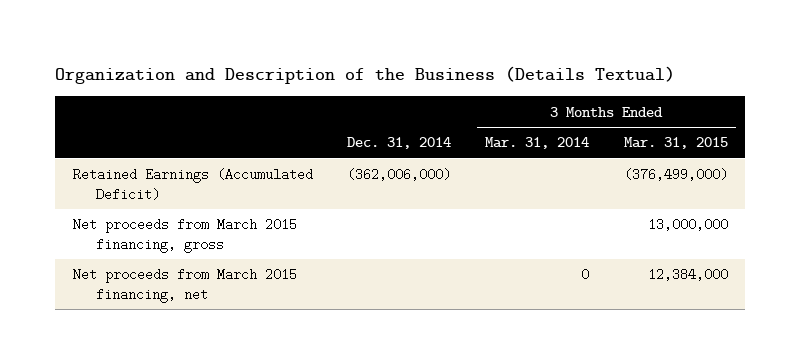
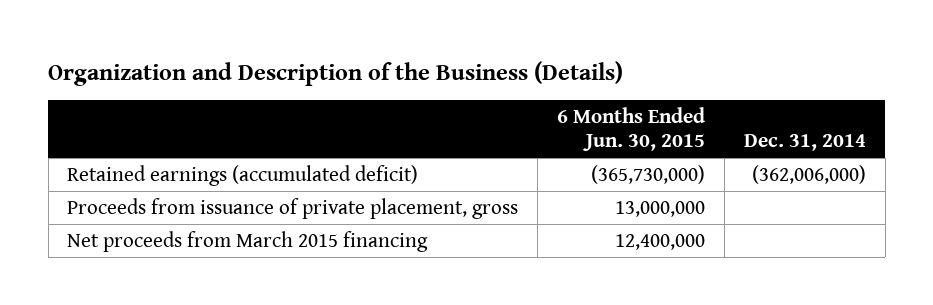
- Organization and Description of the Business (Details Textual)
+ Organization and Description of the Business (Details)
- | Dec. 31, 2014 | 3 Months Ended Mar. 31, 2014 | 3 Months Ended Mar. 31, 2015
+ | 6 Months Ended Jun. 30, 2015 | Dec. 31, 2014
- Retained Earnings (Accumulated Deficit) | (362,006,000) | | (376,499,000)
- Net proceeds from March 2015 financing, gross | | | 13,000,000
- Net proceeds from March 2015 financing, net | | 0 | 12,384,000
+ Retained earnings (accumulated deficit) | (365,730,000) | (362,006,000)
+ Proceeds from issuance of private placement, gross | 13,000,000 |
+ Net proceeds from March 2015 financing | 12,400,000 |

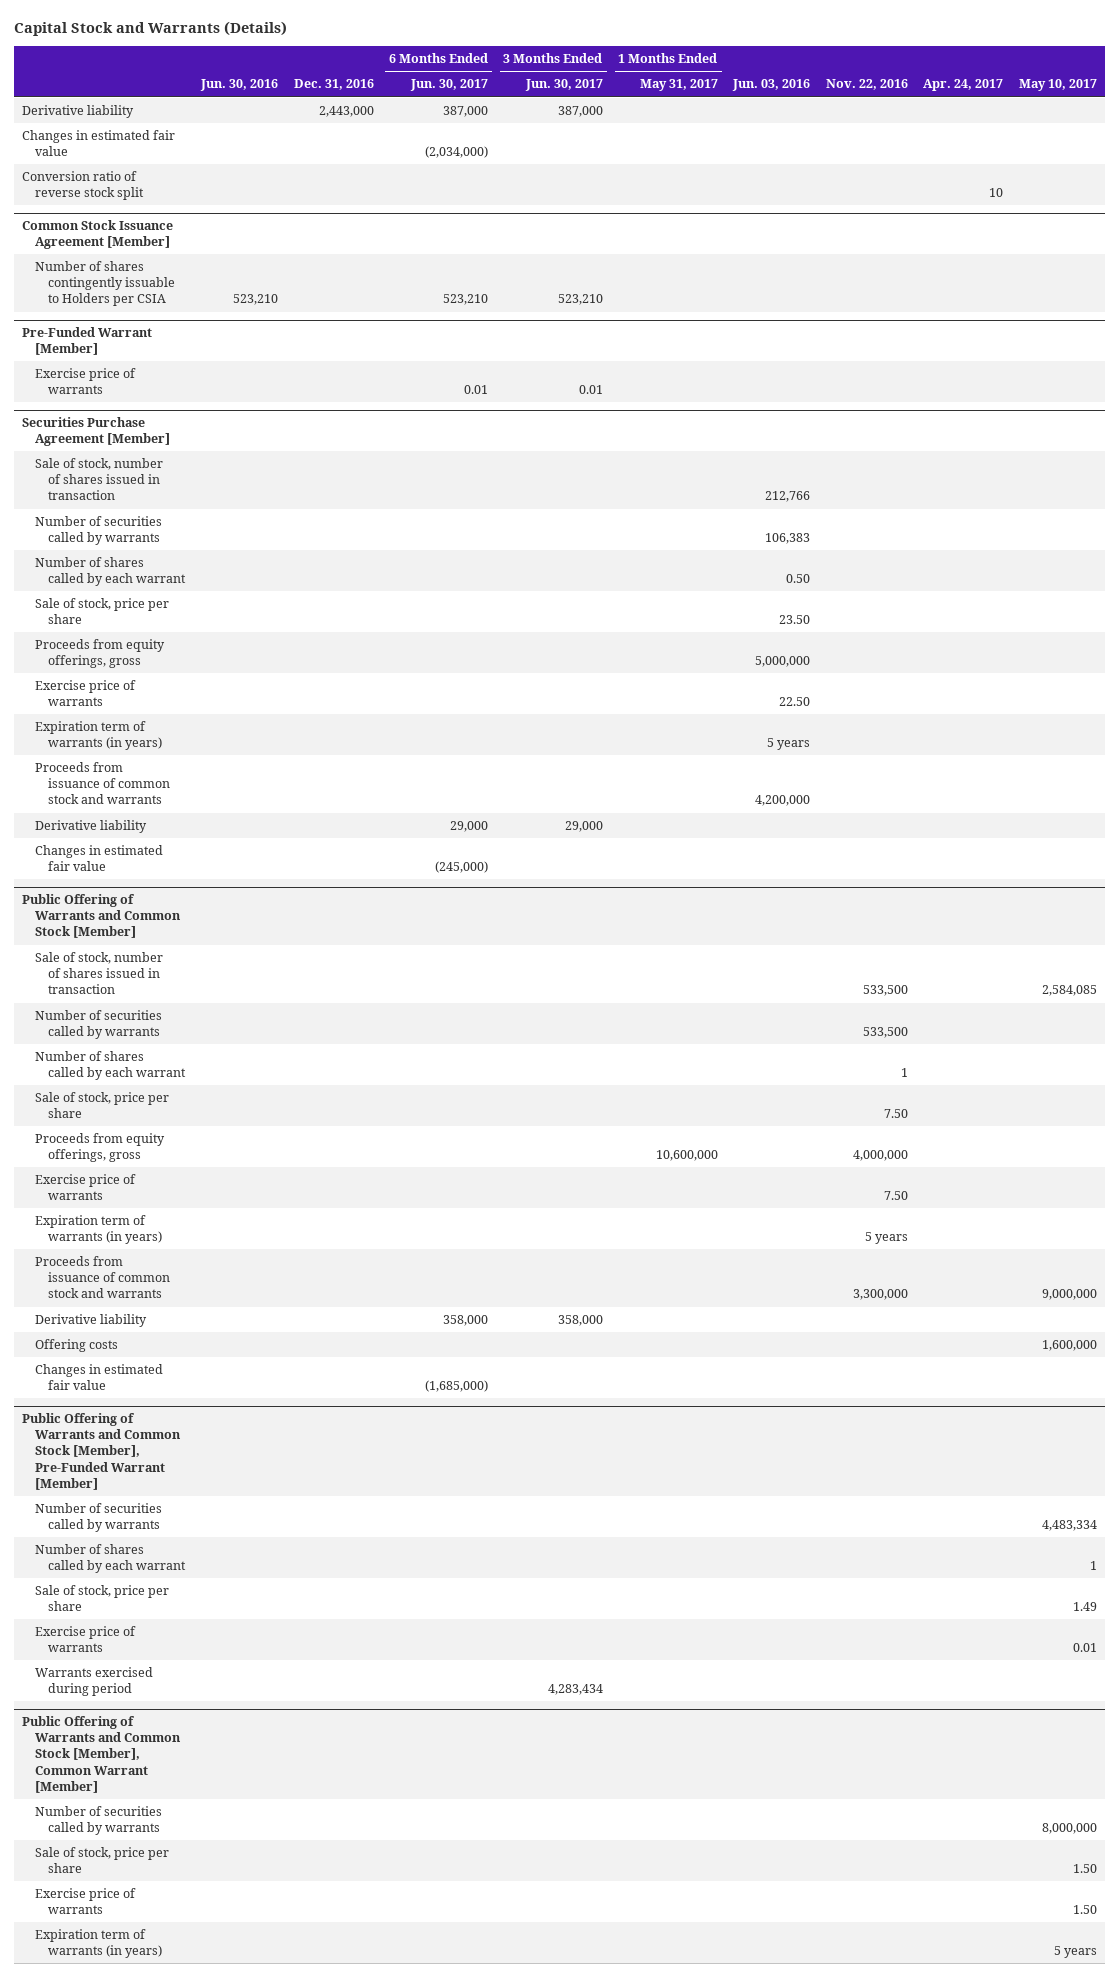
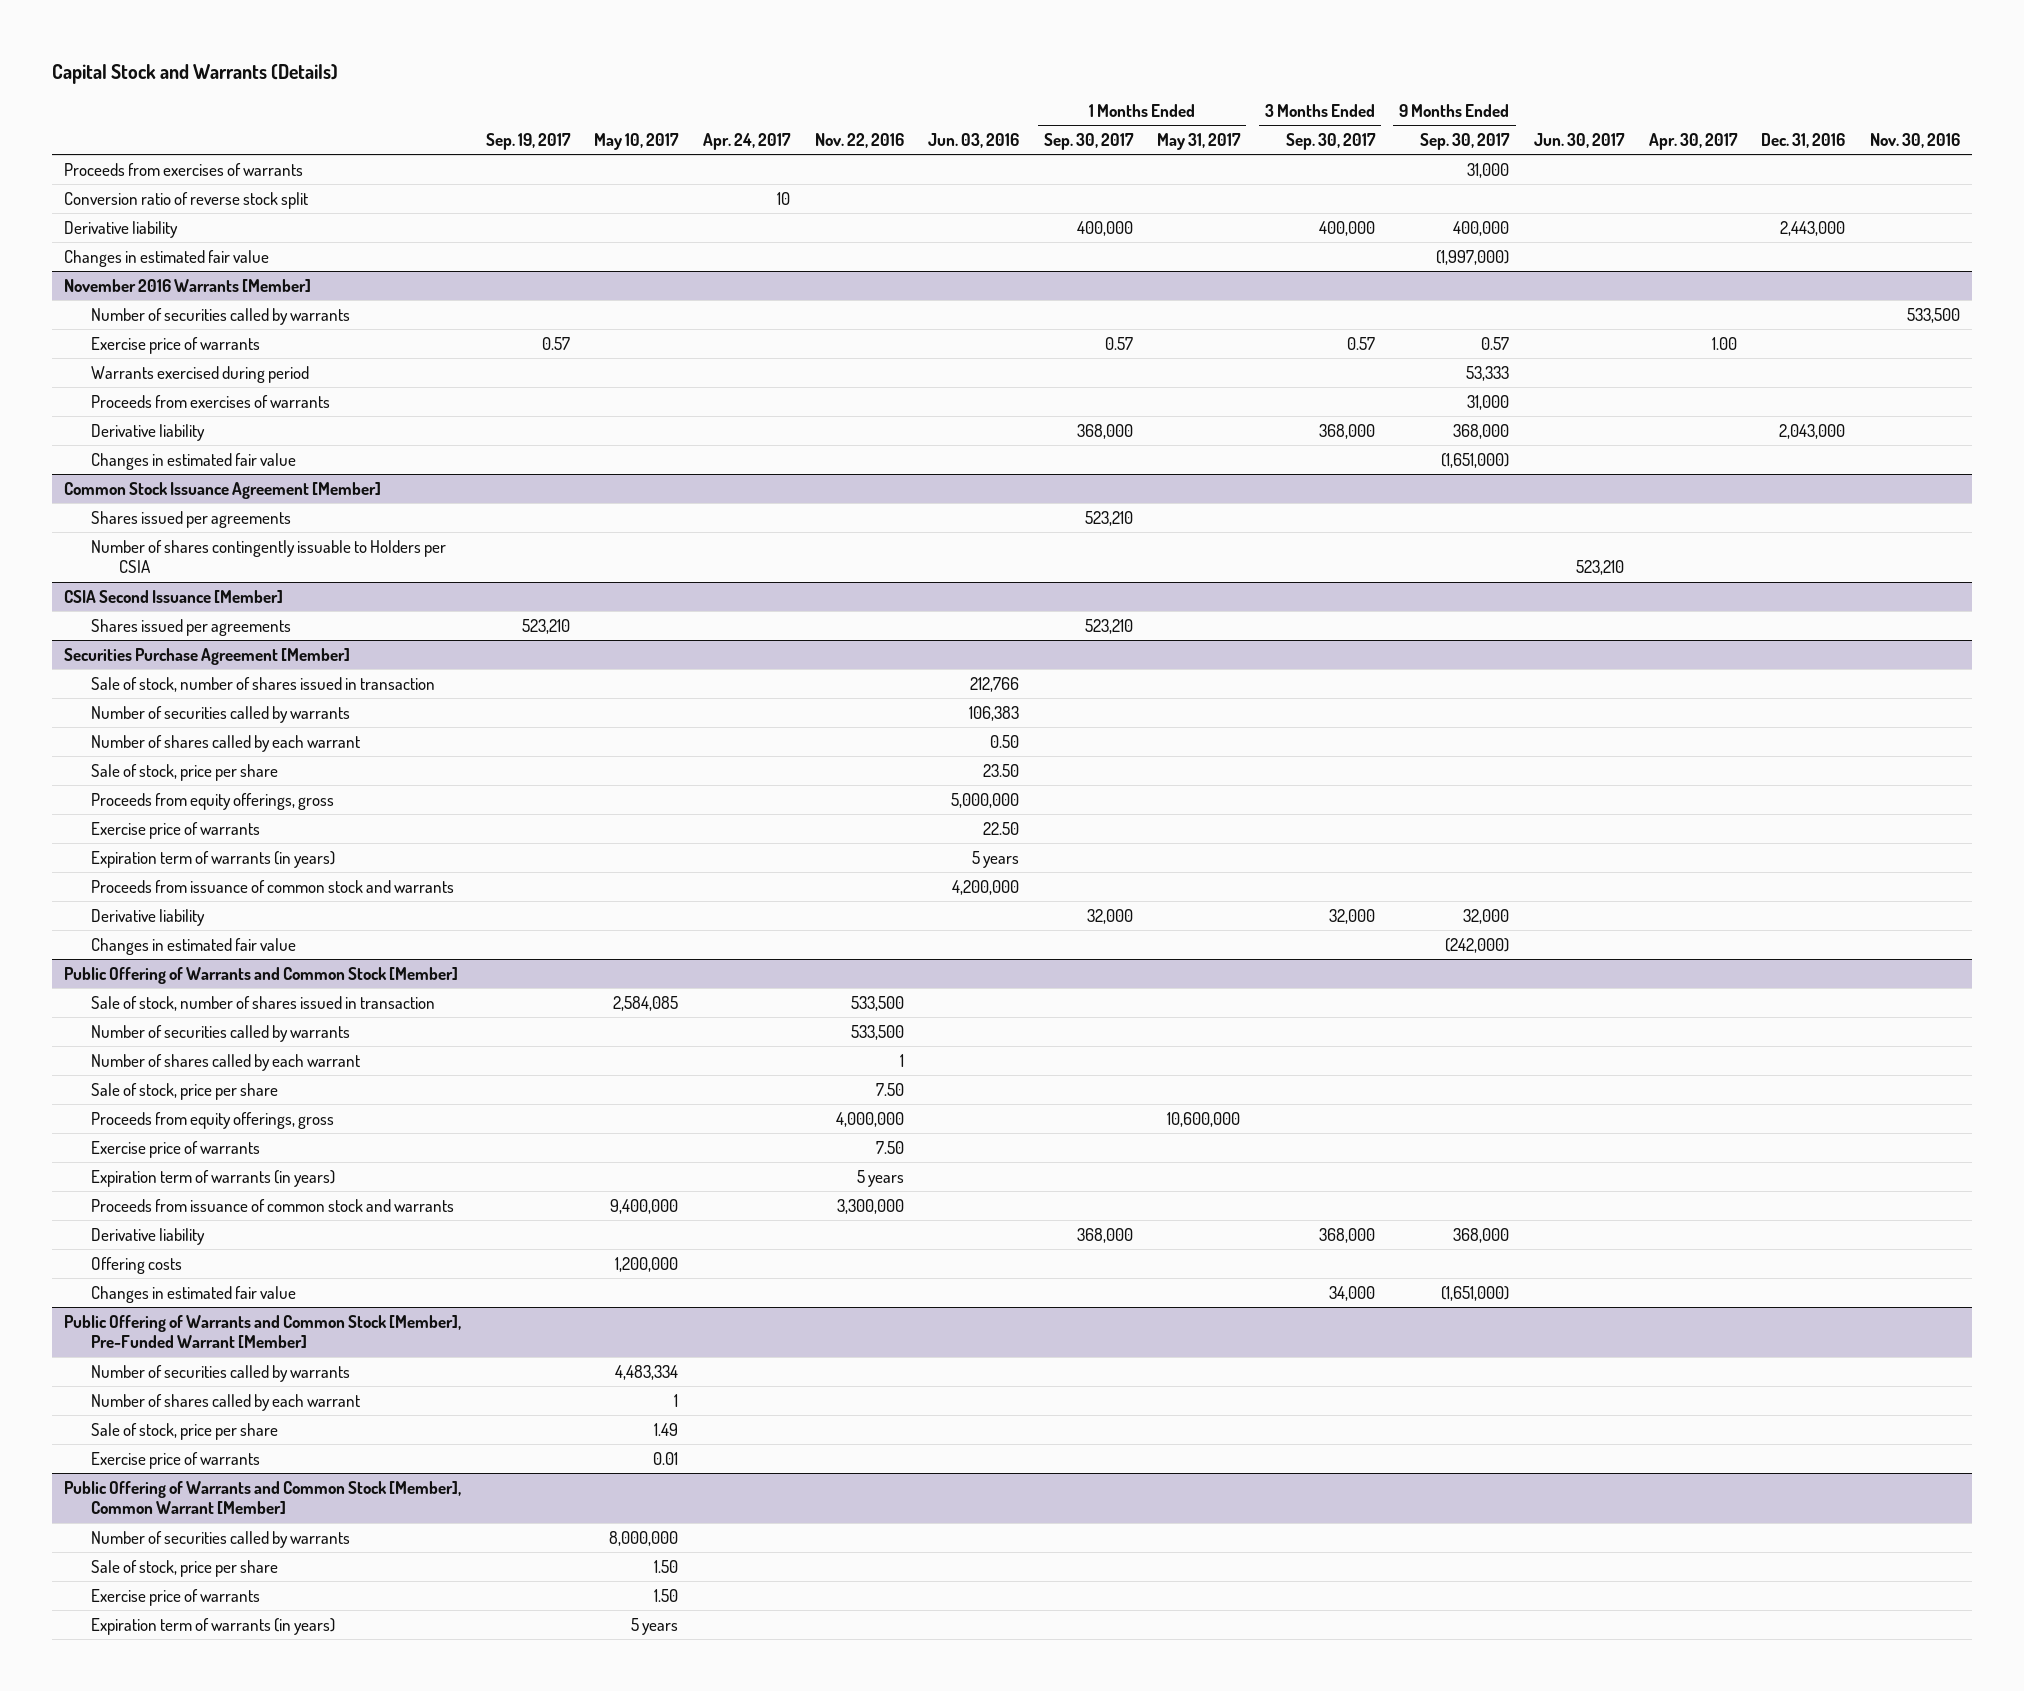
- | Jun. 30, 2016 | Dec. 31, 2016 | 6 Months Ended Jun. 30, 2017 | 3 Months Ended Jun. 30, 2017 | 1 Months Ended May 31, 2017 | Jun. 03, 2016 | Nov. 22, 2016 | Apr. 24, 2017 | May 10, 2017
+ | Sep. 19, 2017 | May 10, 2017 | Apr. 24, 2017 | Nov. 22, 2016 | Jun. 03, 2016 | 1 Months Ended Sep. 30, 2017 | 1 Months Ended May 31, 2017 | 3 Months Ended Sep. 30, 2017 | 9 Months Ended Sep. 30, 2017 | Jun. 30, 2017 | Apr. 30, 2017 | Dec. 31, 2016 | Nov. 30, 2016
+ Proceeds from exercises of warrants | | | | | | | | | 31,000 | | | |
moved up: Conversion ratio of reverse stock split | | | 10 | | | | | | | | | |
+ November 2016 Warrants [Member]
+ Number of securities called by warrants | | | | | | | | | | | | | 533,500
+ Exercise price of warrants | 0.57 | | | | | 0.57 | | 0.57 | 0.57 | | 1.00 | |
+ Warrants exercised during period | | | | | | | | | 53,333 | | | |
+ Proceeds from exercises of warrants | | | | | | | | | 31,000 | | | |
+ Derivative liability | | | | | | 368,000 | | 368,000 | 368,000 | | | 2,043,000 |
+ Changes in estimated fair value | | | | | | | | | (1,651,000) | | | |
@ Common Stock Issuance Agreement [Member]
+ Shares issued per agreements | | | | | | 523,210 | | | | | | |
- Pre-Funded Warrant [Member]
- Exercise price of warrants | | | 0.01 | 0.01 | | | | |
+ CSIA Second Issuance [Member]
+ Shares issued per agreements | 523,210 | | | | | 523,210 | | | | | | |
@ Public Offering of Warrants and Common Stock [Member]
- Proceeds from issuance of common stock and warrants | | | | | | | 3,300,000 | | 9,000,000
+ Proceeds from issuance of common stock and warrants | | 9,400,000 | | 3,300,000 | | | | | | | | |
- Offering costs | | | | | | | | | 1,600,000
+ Offering costs | | 1,200,000 | | | | | | | | | | |
@ Public Offering of Warrants and Common Stock [Member], Pre-Funded Warrant [Member]
- Warrants exercised during period | | | | 4,283,434 | | | | |

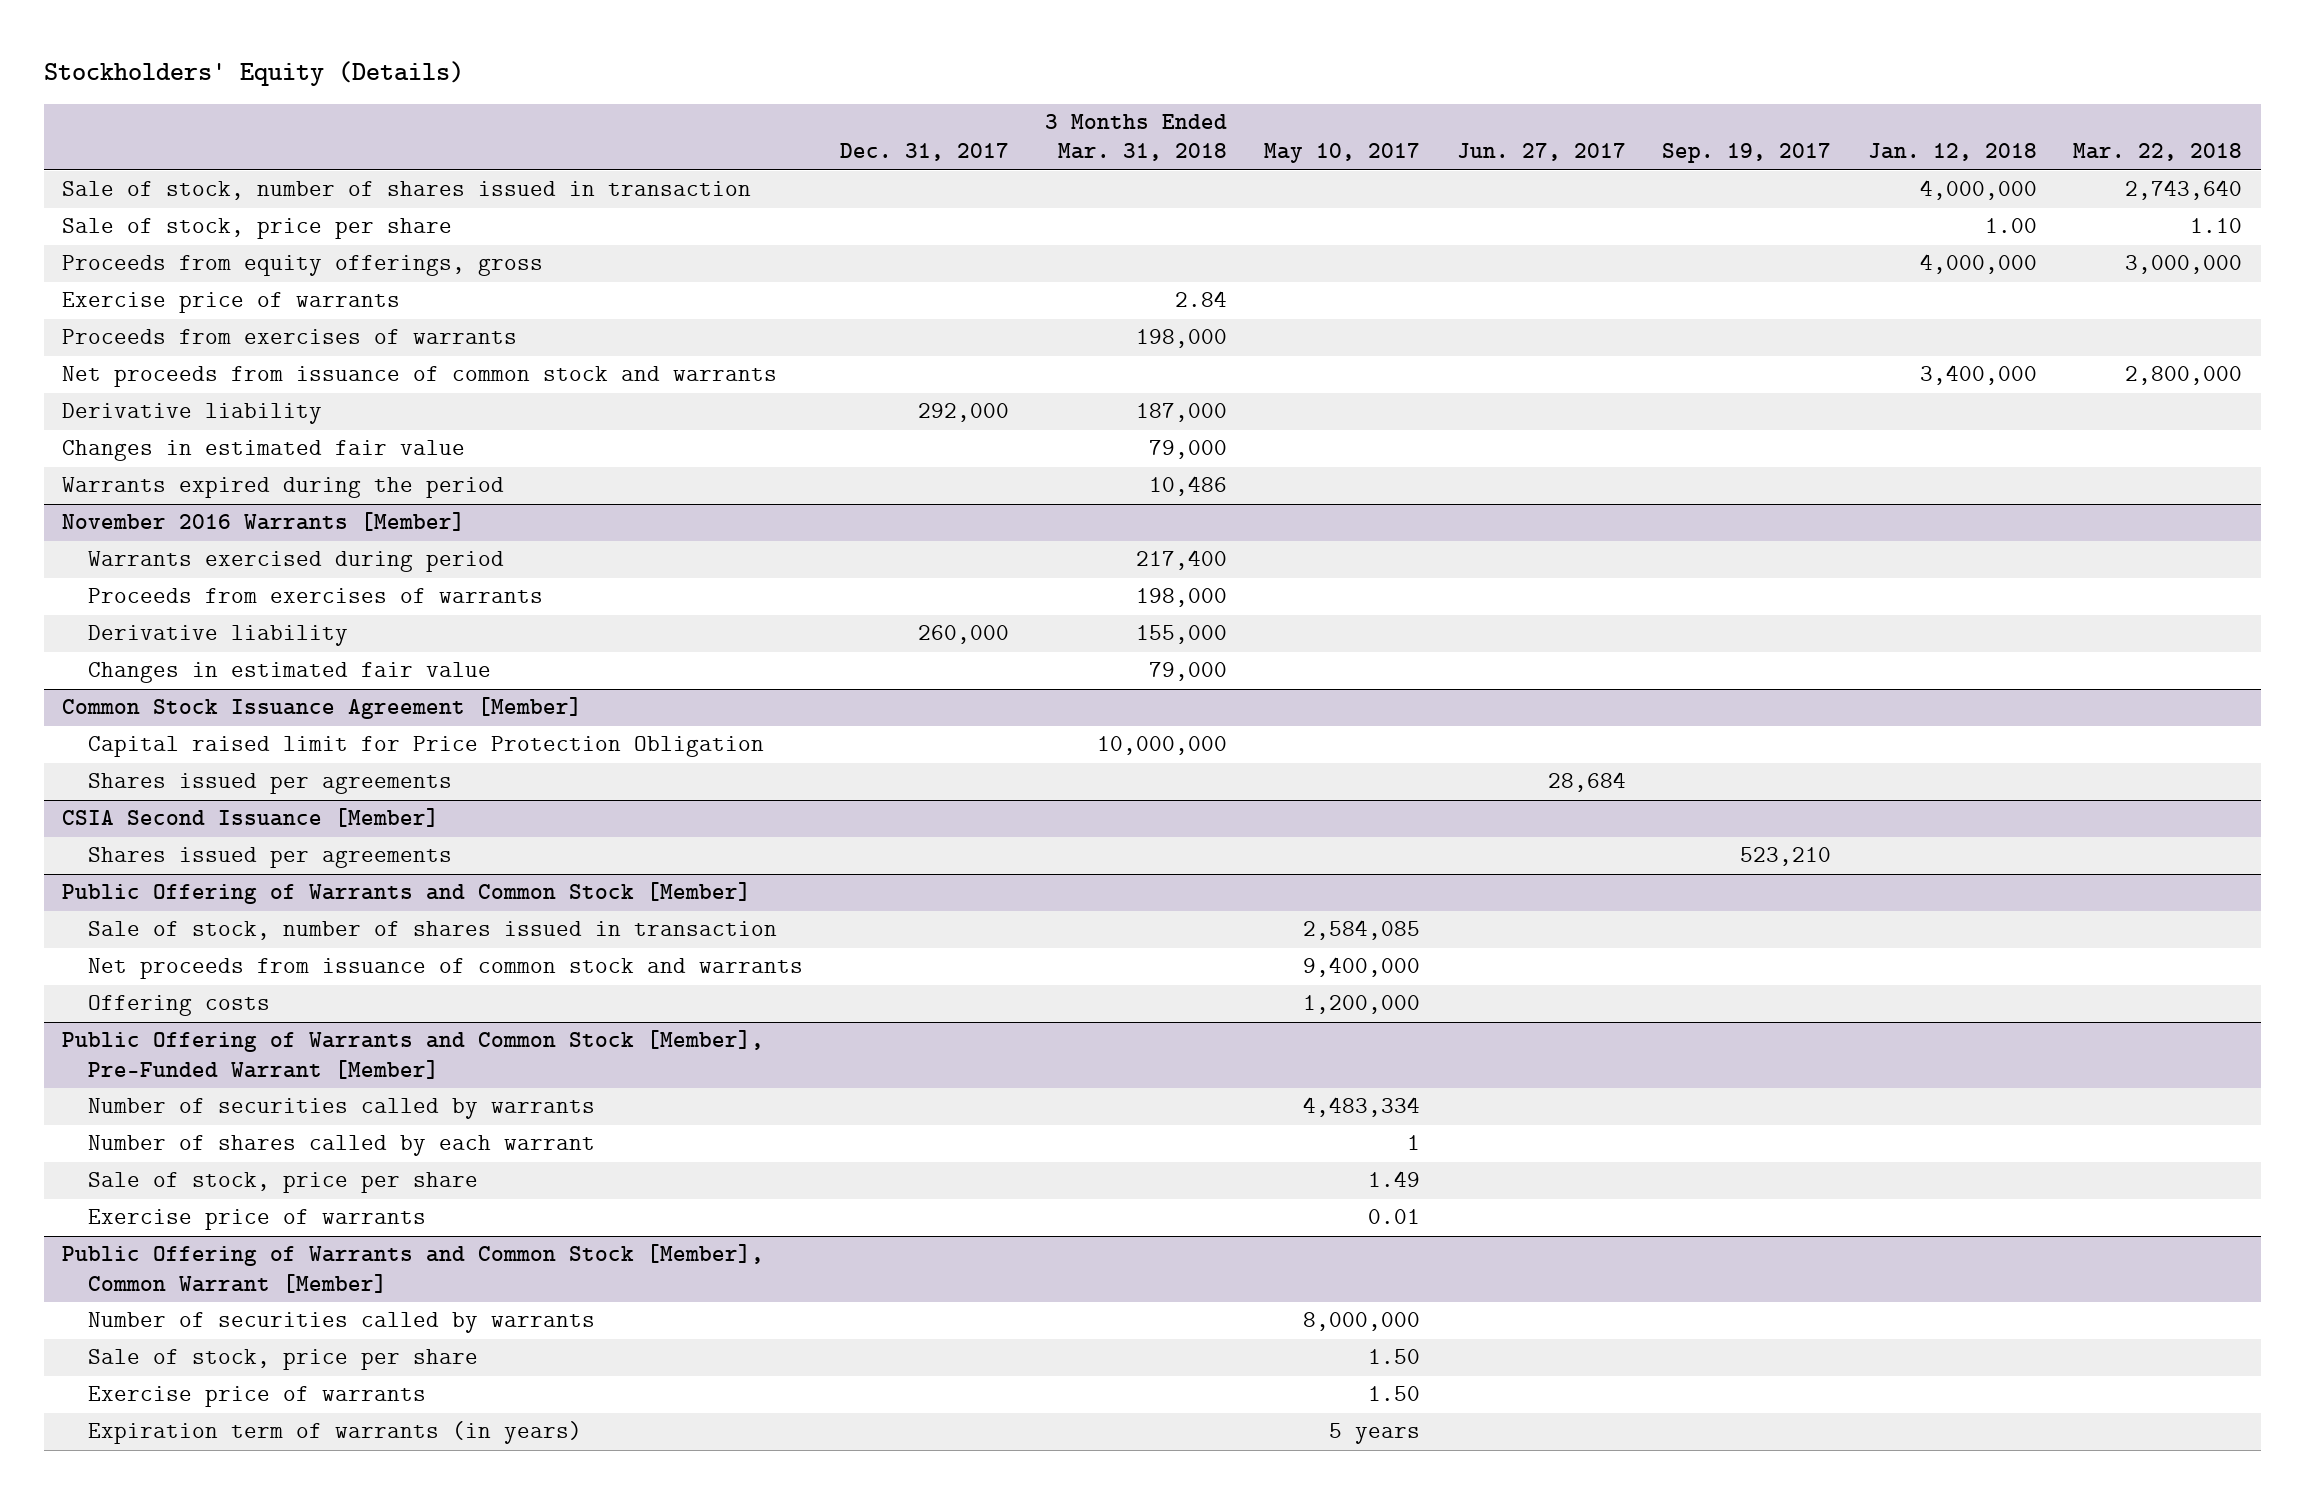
- Capital Stock and Warrants (Details)
+ Stockholders' Equity (Details)
- | Sep. 19, 2017 | May 10, 2017 | Apr. 24, 2017 | Nov. 22, 2016 | Jun. 03, 2016 | 1 Months Ended Sep. 30, 2017 | 1 Months Ended May 31, 2017 | 3 Months Ended Sep. 30, 2017 | 9 Months Ended Sep. 30, 2017 | Jun. 30, 2017 | Apr. 30, 2017 | Dec. 31, 2016 | Nov. 30, 2016
+ | Dec. 31, 2017 | 3 Months Ended Mar. 31, 2018 | May 10, 2017 | Jun. 27, 2017 | Sep. 19, 2017 | Jan. 12, 2018 | Mar. 22, 2018
+ Sale of stock, number of shares issued in transaction | | | | | | 4,000,000 | 2,743,640
+ Sale of stock, price per share | | | | | | 1.00 | 1.10
+ Proceeds from equity offerings, gross | | | | | | 4,000,000 | 3,000,000
+ Exercise price of warrants | | 2.84 | | | | |
- Conversion ratio of reverse stock split | | | 10 | | | | | | | | | |
+ Net proceeds from issuance of common stock and warrants | | | | | | 3,400,000 | 2,800,000
+ Warrants expired during the period | | 10,486 | | | | |
@ November 2016 Warrants [Member]
- Number of securities called by warrants | | | | | | | | | | | | | 533,500
- Exercise price of warrants | 0.57 | | | | | 0.57 | | 0.57 | 0.57 | | 1.00 | |
@ Common Stock Issuance Agreement [Member]
+ Capital raised limit for Price Protection Obligation | | 10,000,000 | | | | |
- Number of shares contingently issuable to Holders per CSIA | | | | | | | | | | 523,210 | | |
- Securities Purchase Agreement [Member]
- Sale of stock, number of shares issued in transaction | | | | | 212,766 | | | | | | | |
- Number of securities called by warrants | | | | | 106,383 | | | | | | | |
- Number of shares called by each warrant | | | | | 0.50 | | | | | | | |
- Sale of stock, price per share | | | | | 23.50 | | | | | | | |
- Proceeds from equity offerings, gross | | | | | 5,000,000 | | | | | | | |
- Exercise price of warrants | | | | | 22.50 | | | | | | | |
- Expiration term of warrants (in years) | | | | | 5 years | | | | | | | |
- Proceeds from issuance of common stock and warrants | | | | | 4,200,000 | | | | | | | |
- Derivative liability | | | | | | 32,000 | | 32,000 | 32,000 | | | |
- Changes in estimated fair value | | | | | | | | | (242,000) | | | |
@ Public Offering of Warrants and Common Stock [Member]
- Number of securities called by warrants | | | | 533,500 | | | | | | | | |
- Number of shares called by each warrant | | | | 1 | | | | | | | | |
- Sale of stock, price per share | | | | 7.50 | | | | | | | | |
- Proceeds from equity offerings, gross | | | | 4,000,000 | | | 10,600,000 | | | | | |
- Exercise price of warrants | | | | 7.50 | | | | | | | | |
- Expiration term of warrants (in years) | | | | 5 years | | | | | | | | |
- Proceeds from issuance of common stock and warrants | | 9,400,000 | | 3,300,000 | | | | | | | | |
- Derivative liability | | | | | | 368,000 | | 368,000 | 368,000 | | | |
+ Net proceeds from issuance of common stock and warrants | | | 9,400,000 | | | |
- Changes in estimated fair value | | | | | | | | 34,000 | (1,651,000) | | | |

